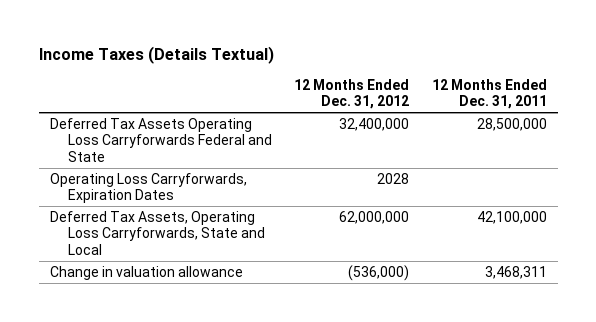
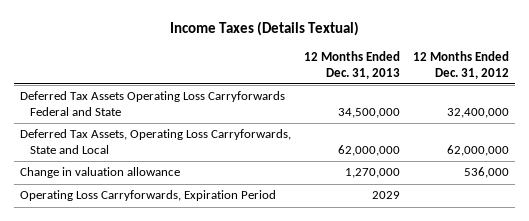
- | 12 Months Ended Dec. 31, 2012 | 12 Months Ended Dec. 31, 2011
+ | 12 Months Ended Dec. 31, 2013 | 12 Months Ended Dec. 31, 2012
- Operating Loss Carryforwards, Expiration Dates | 2028 |
- Change in valuation allowance | (536,000) | 3,468,311
+ Change in valuation allowance | 1,270,000 | 536,000
+ Operating Loss Carryforwards, Expiration Period | 2029 |

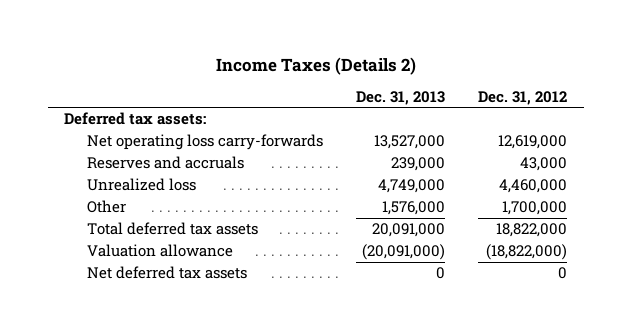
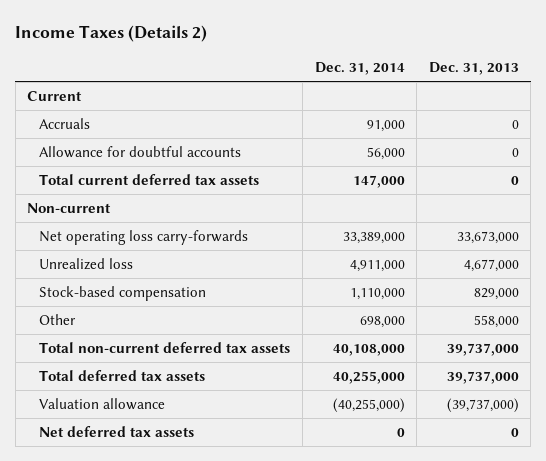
- | Dec. 31, 2013 | Dec. 31, 2012
+ | Dec. 31, 2014 | Dec. 31, 2013
- Deferred tax assets:
- Net operating loss carry-forwards | 13,527,000 | 12,619,000
- Reserves and accruals | 239,000 | 43,000
- Unrealized loss | 4,749,000 | 4,460,000
- Other | 1,576,000 | 1,700,000
- Total deferred tax assets | 20,091,000 | 18,822,000
- Valuation allowance | (20,091,000) | (18,822,000)
+ Current
+ Accruals | 91,000 | 0
+ Allowance for doubtful accounts | 56,000 | 0
+ Total current deferred tax assets | 147,000 | 0
+ Non-current
+ Net operating loss carry-forwards | 33,389,000 | 33,673,000
+ Unrealized loss | 4,911,000 | 4,677,000
+ Stock-based compensation | 1,110,000 | 829,000
+ Other | 698,000 | 558,000
+ Total non-current deferred tax assets | 40,108,000 | 39,737,000
+ Total deferred tax assets | 40,255,000 | 39,737,000
+ Valuation allowance | (40,255,000) | (39,737,000)

